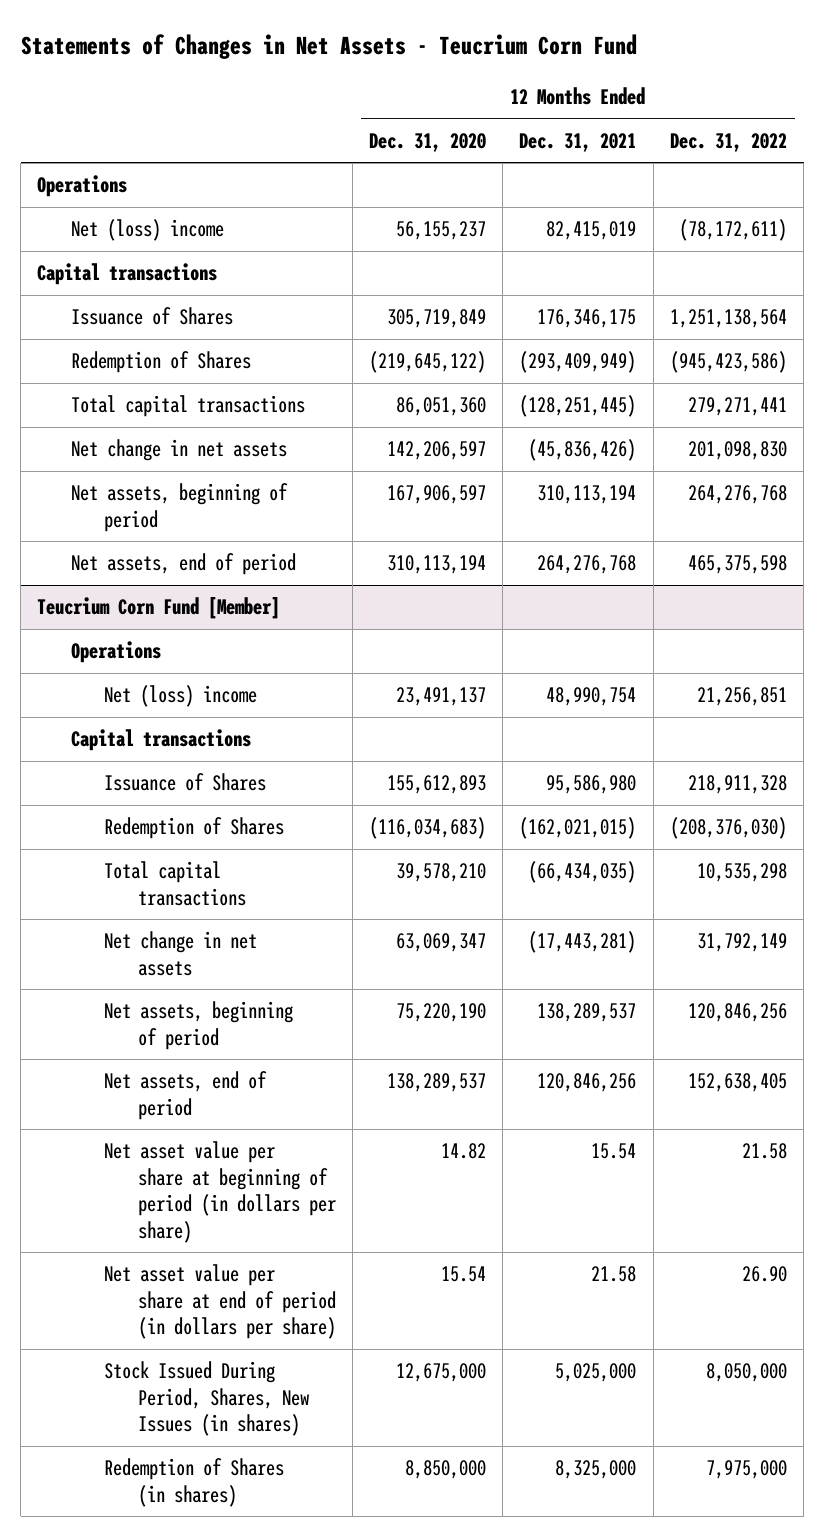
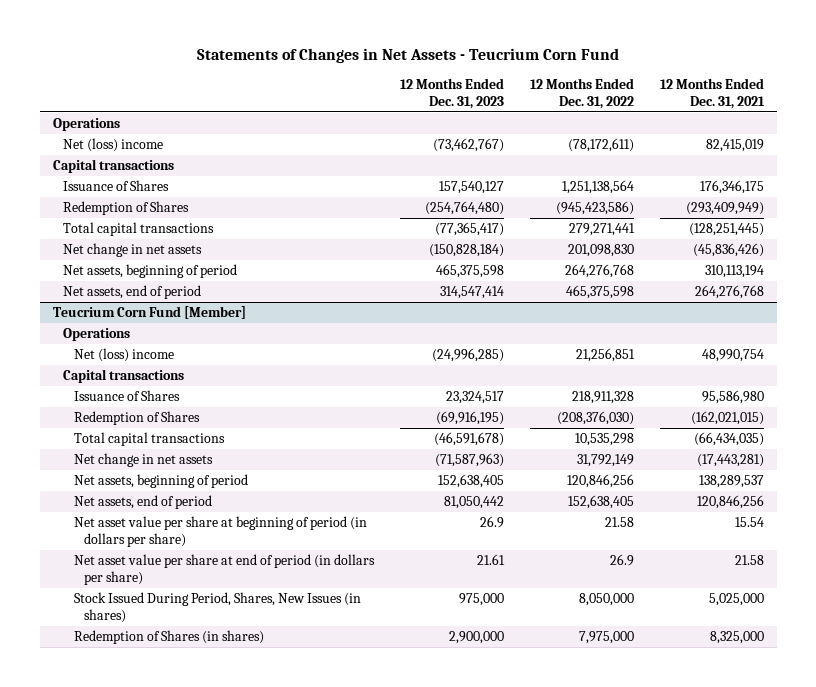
- | 12 Months Ended Dec. 31, 2020 | 12 Months Ended Dec. 31, 2021 | 12 Months Ended Dec. 31, 2022
+ | 12 Months Ended Dec. 31, 2023 | 12 Months Ended Dec. 31, 2022 | 12 Months Ended Dec. 31, 2021
@ Teucrium Corn Fund [Member]
- Net asset value per share at end of period (in dollars per share) | 15.54 | 21.58 | 26.90
+ Net asset value per share at end of period (in dollars per share) | 21.61 | 26.9 | 21.58

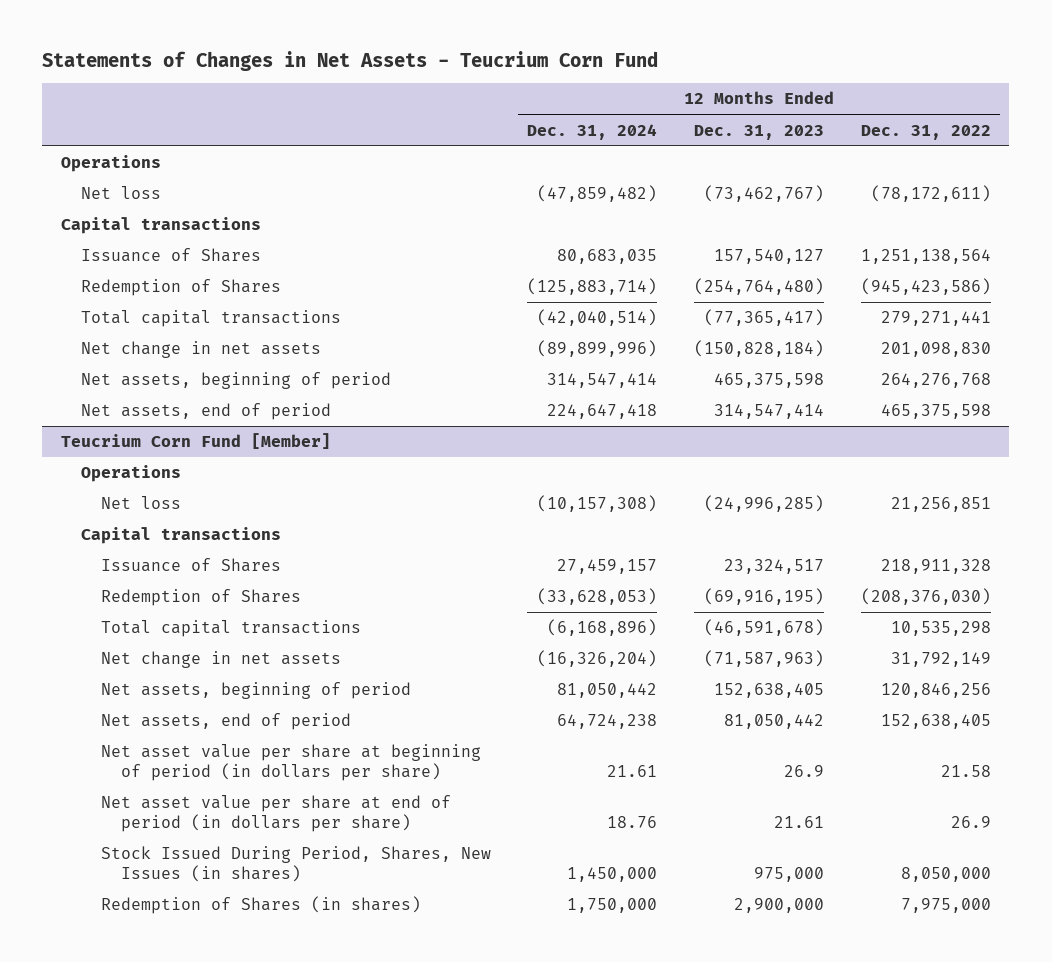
- | 12 Months Ended Dec. 31, 2023 | 12 Months Ended Dec. 31, 2022 | 12 Months Ended Dec. 31, 2021
+ | 12 Months Ended Dec. 31, 2024 | 12 Months Ended Dec. 31, 2023 | 12 Months Ended Dec. 31, 2022
- Net (loss) income | (73,462,767) | (78,172,611) | 82,415,019
+ Net loss | (47,859,482) | (73,462,767) | (78,172,611)
@ Teucrium Corn Fund [Member]
- Net (loss) income | (24,996,285) | 21,256,851 | 48,990,754
+ Net loss | (10,157,308) | (24,996,285) | 21,256,851

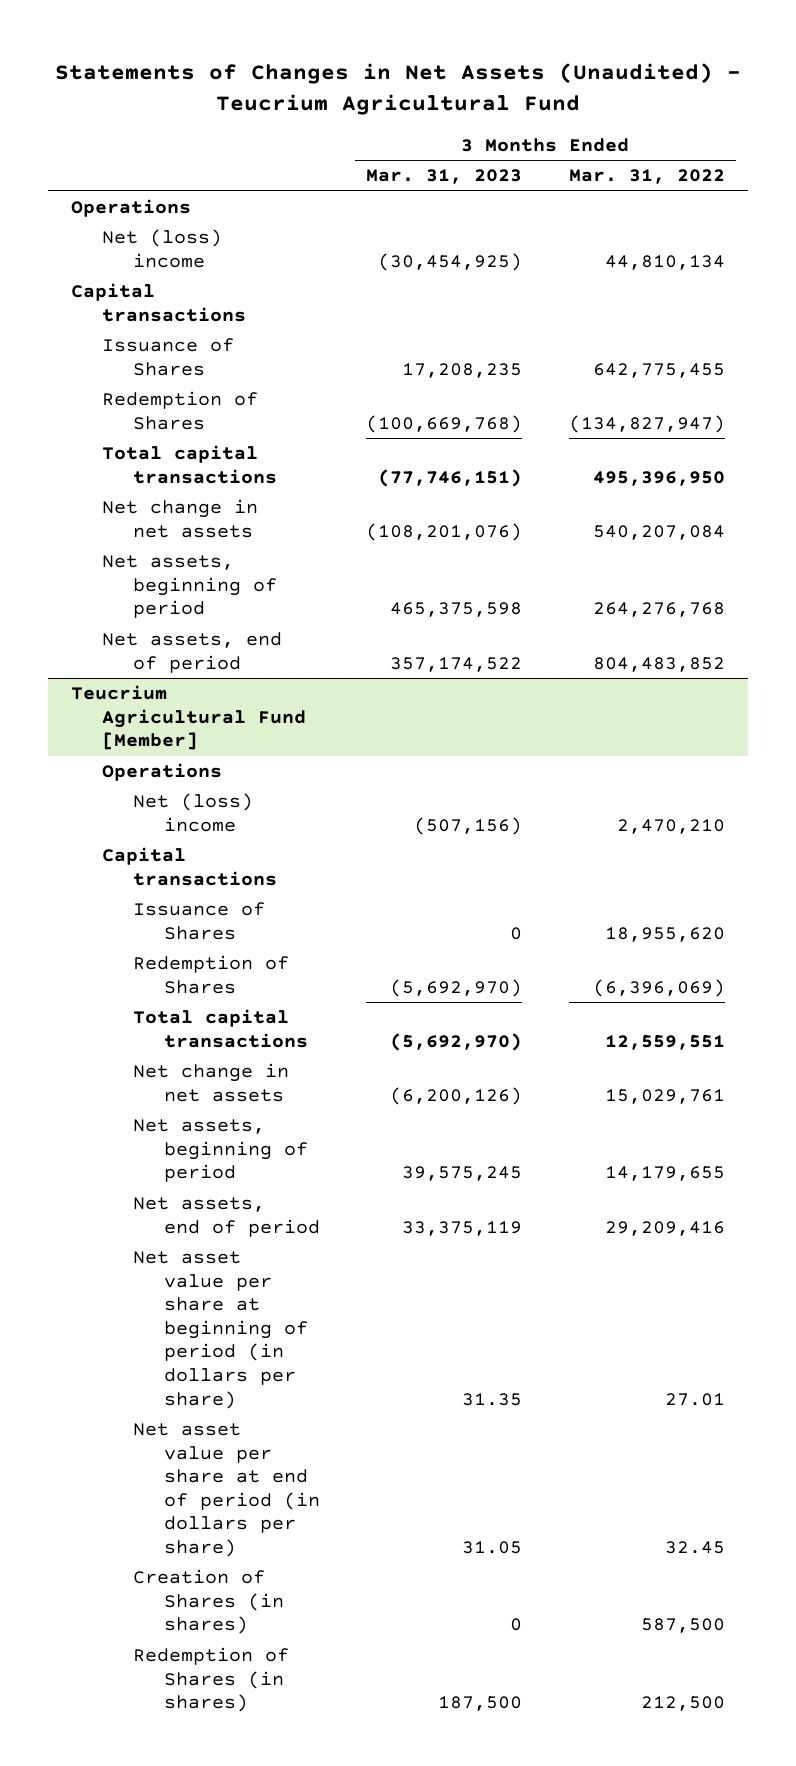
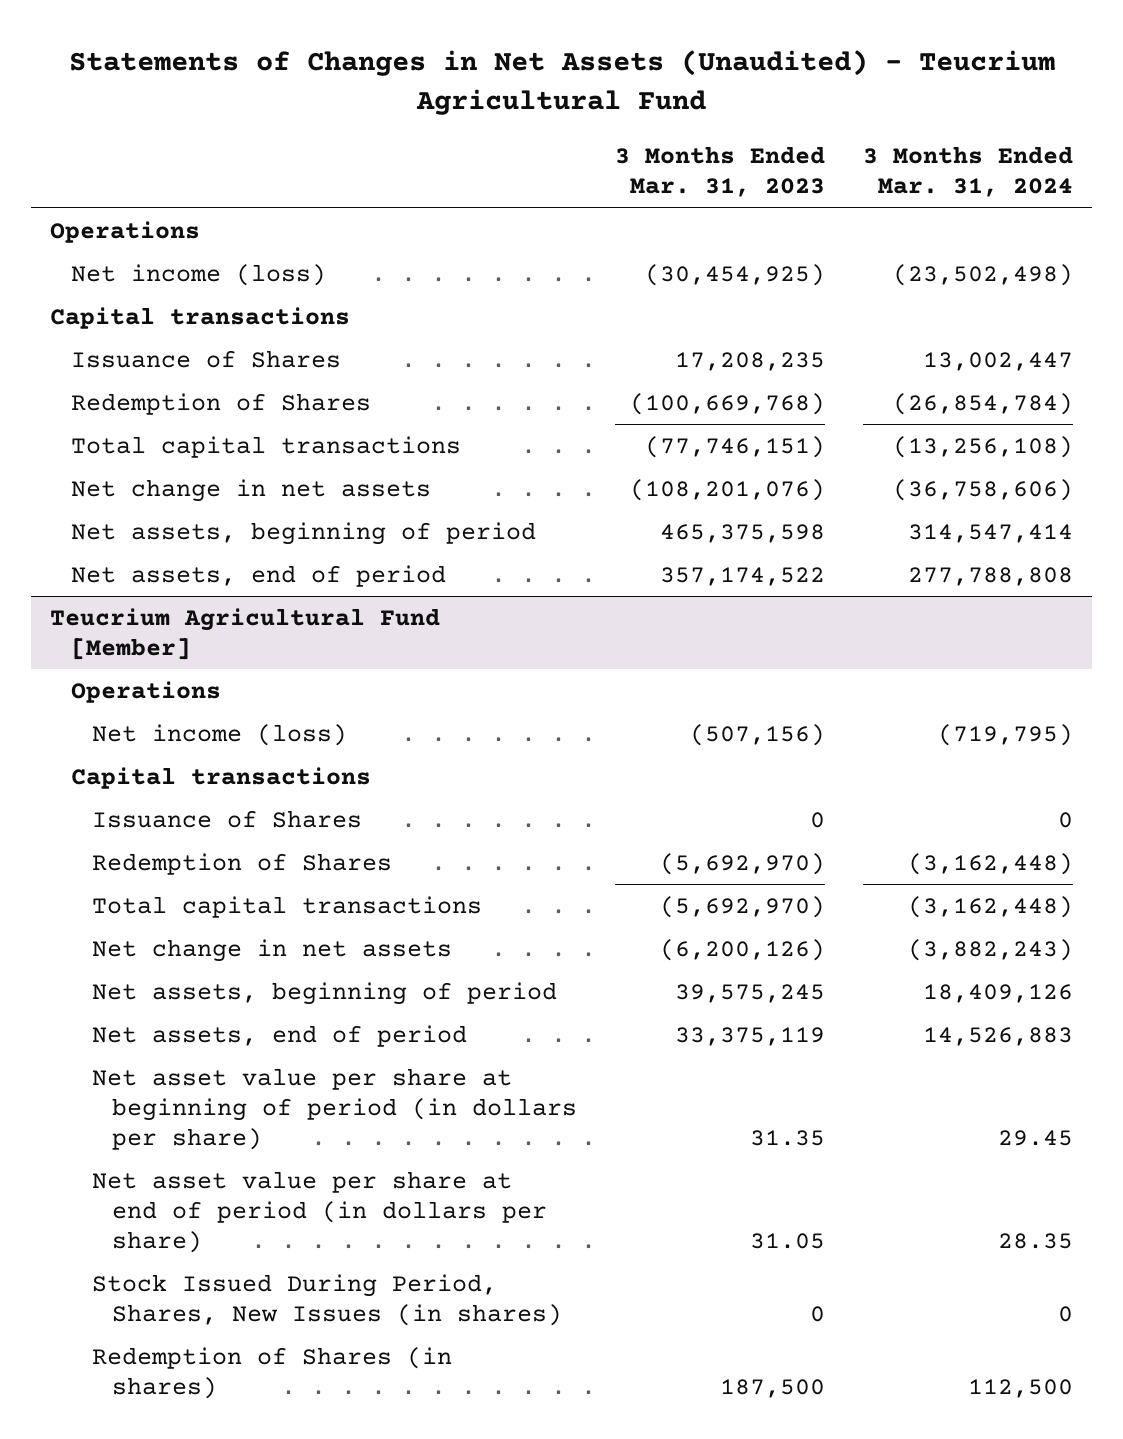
- | 3 Months Ended Mar. 31, 2023 | 3 Months Ended Mar. 31, 2022
+ | 3 Months Ended Mar. 31, 2023 | 3 Months Ended Mar. 31, 2024
- Net (loss) income | (30,454,925) | 44,810,134
+ Net income (loss) | (30,454,925) | (23,502,498)
@ Teucrium Agricultural Fund [Member]
- Net (loss) income | (507,156) | 2,470,210
+ Net income (loss) | (507,156) | (719,795)
- Creation of Shares (in shares) | 0 | 587,500
+ Stock Issued During Period, Shares, New Issues (in shares) | 0 | 0

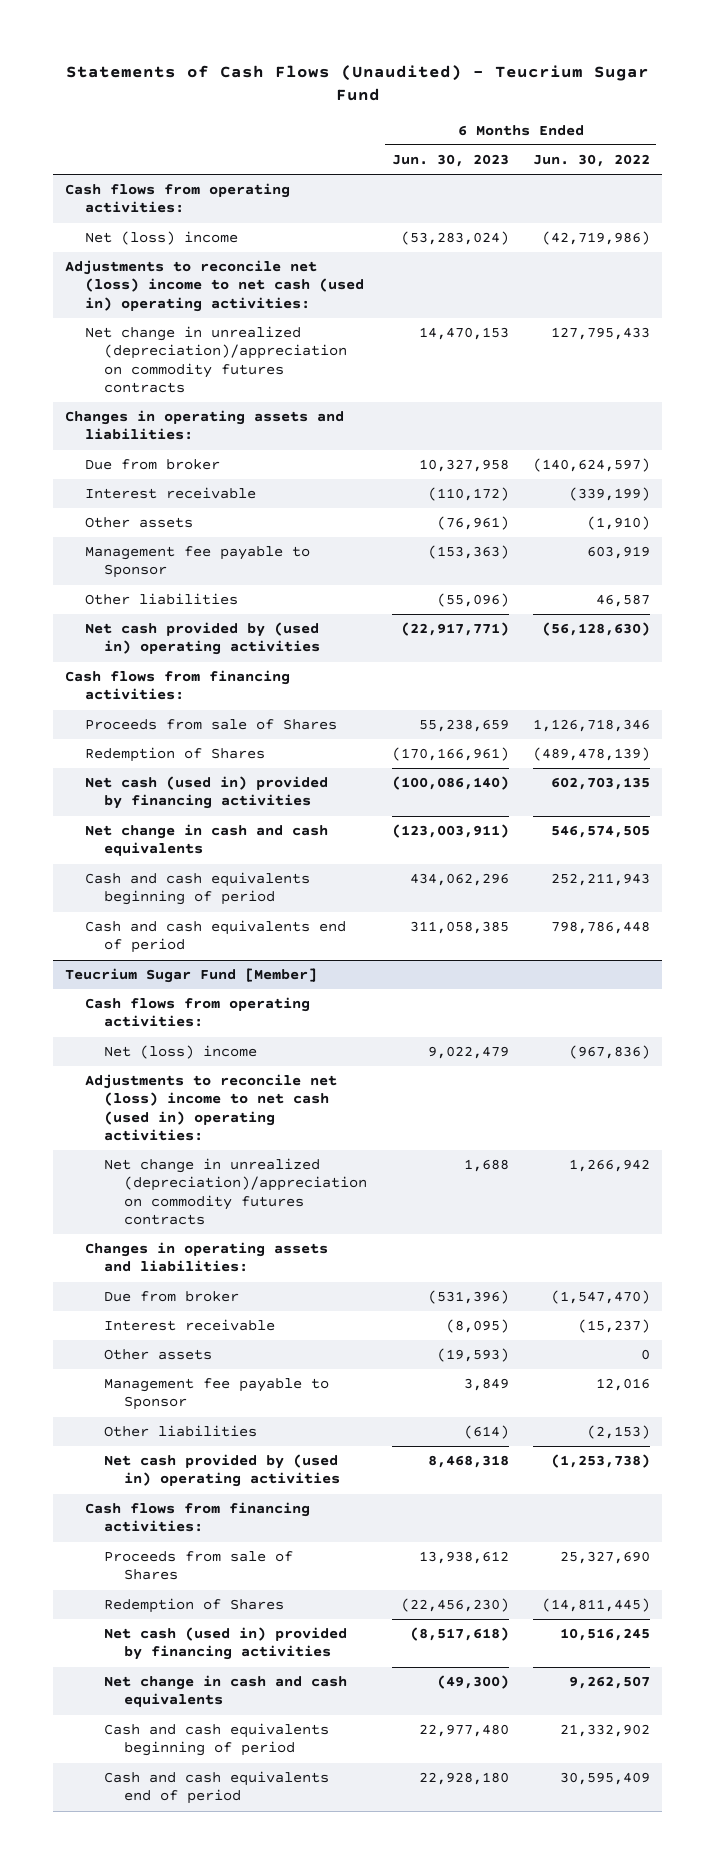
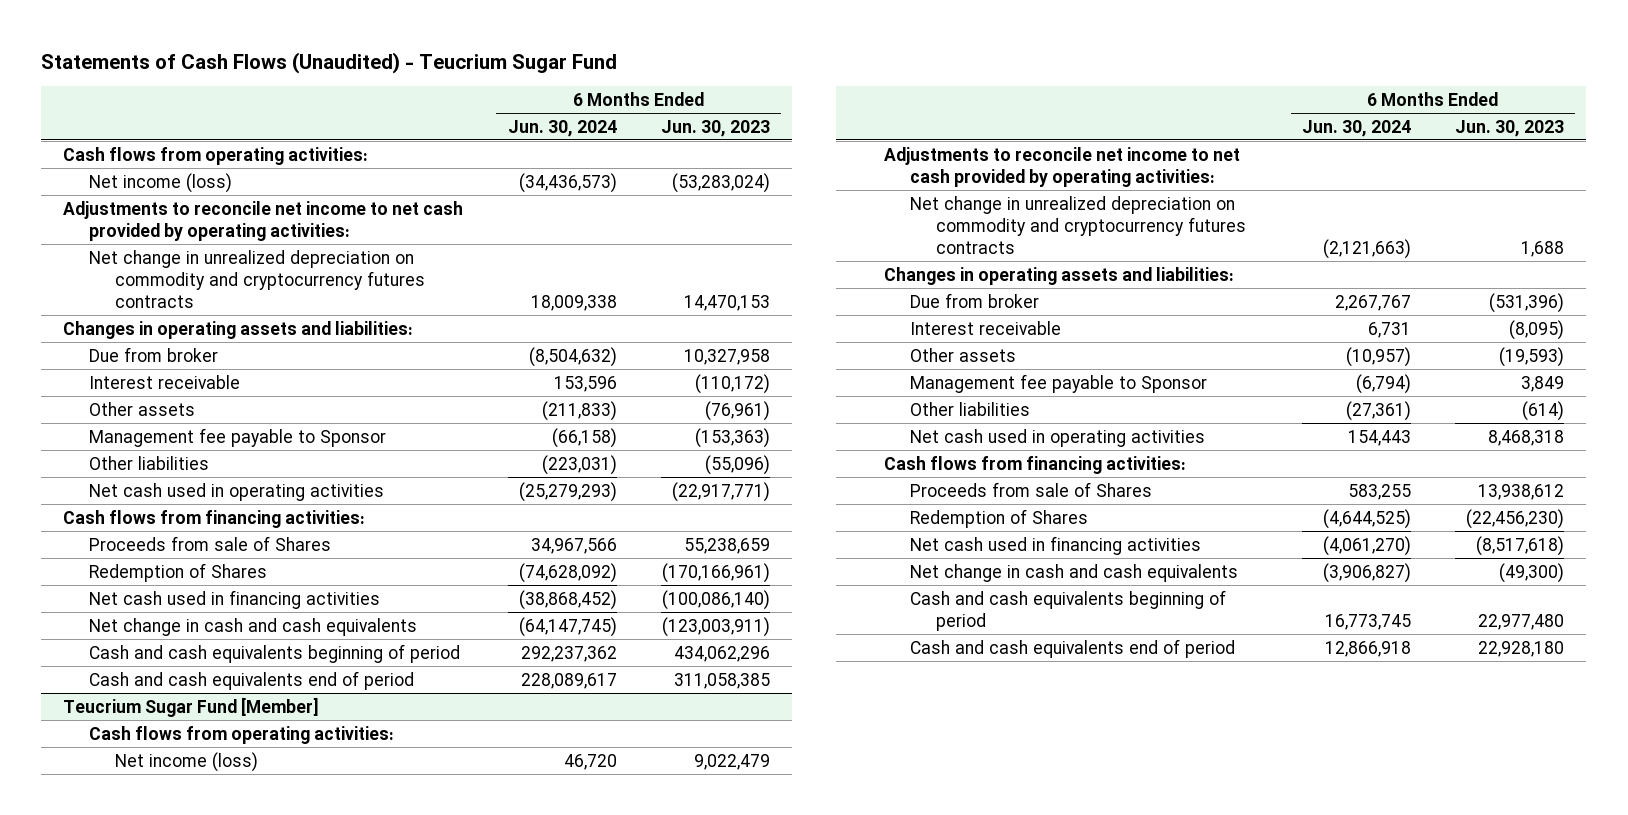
- | 6 Months Ended Jun. 30, 2023 | 6 Months Ended Jun. 30, 2022
+ | 6 Months Ended Jun. 30, 2024 | 6 Months Ended Jun. 30, 2023
- Net (loss) income | (53,283,024) | (42,719,986)
- Adjustments to reconcile net (loss) income to net cash (used in) operating activities:
- Net change in unrealized (depreciation)/appreciation on commodity futures contracts | 14,470,153 | 127,795,433
+ Net income (loss) | (34,436,573) | (53,283,024)
+ Adjustments to reconcile net income to net cash provided by operating activities:
+ Net change in unrealized depreciation on commodity and cryptocurrency futures contracts | 18,009,338 | 14,470,153
- Net cash provided by (used in) operating activities | (22,917,771) | (56,128,630)
+ Net cash used in operating activities | (25,279,293) | (22,917,771)
- Net cash (used in) provided by financing activities | (100,086,140) | 602,703,135
+ Net cash used in financing activities | (38,868,452) | (100,086,140)
@ Teucrium Sugar Fund [Member]
- Net (loss) income | 9,022,479 | (967,836)
- Adjustments to reconcile net (loss) income to net cash (used in) operating activities:
- Net change in unrealized (depreciation)/appreciation on commodity futures contracts | 1,688 | 1,266,942
+ Net income (loss) | 46,720 | 9,022,479
+ Adjustments to reconcile net income to net cash provided by operating activities:
+ Net change in unrealized depreciation on commodity and cryptocurrency futures contracts | (2,121,663) | 1,688
- Net cash provided by (used in) operating activities | 8,468,318 | (1,253,738)
+ Net cash used in operating activities | 154,443 | 8,468,318
- Net cash (used in) provided by financing activities | (8,517,618) | 10,516,245
+ Net cash used in financing activities | (4,061,270) | (8,517,618)

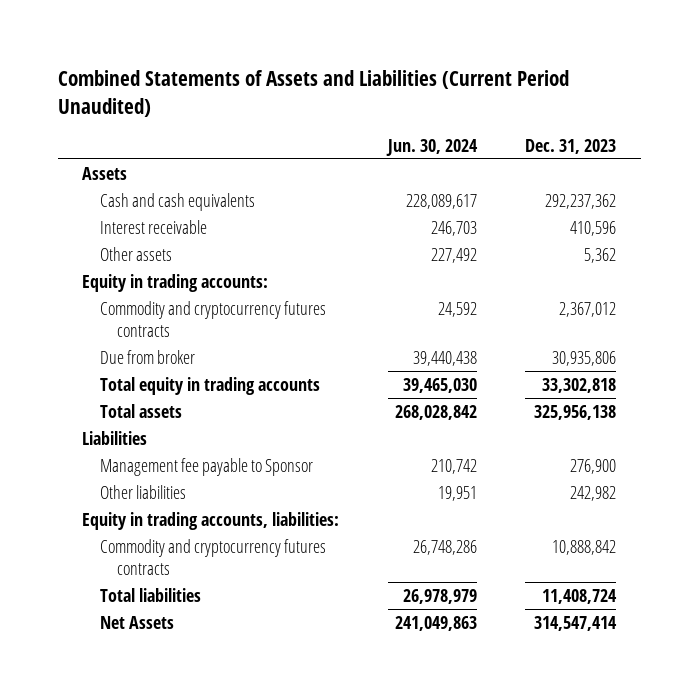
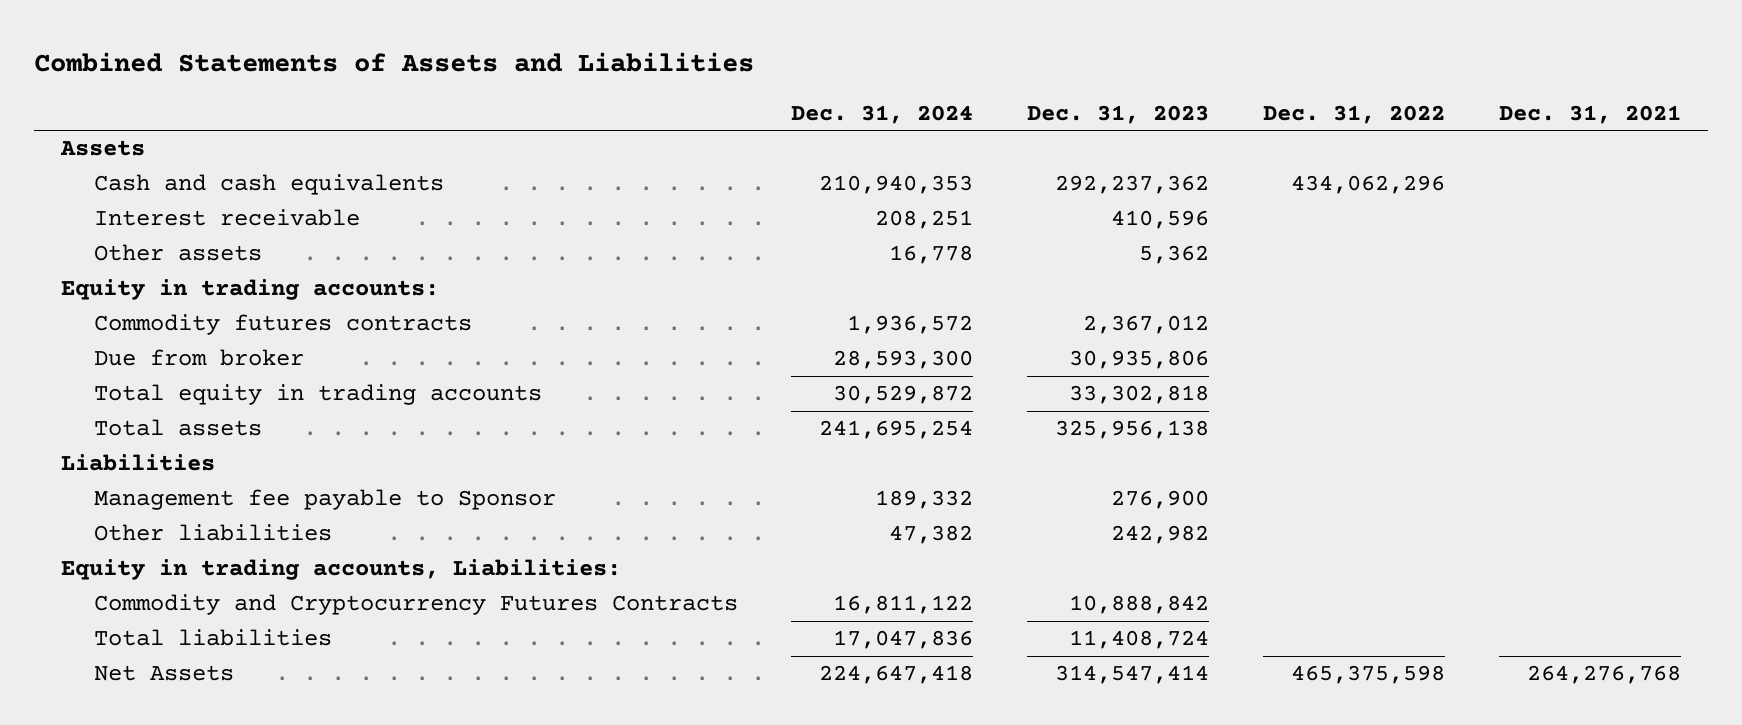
- Combined Statements of Assets and Liabilities (Current Period Unaudited)
+ Combined Statements of Assets and Liabilities
- | Jun. 30, 2024 | Dec. 31, 2023
+ | Dec. 31, 2024 | Dec. 31, 2023 | Dec. 31, 2022 | Dec. 31, 2021
- Commodity and cryptocurrency futures contracts | 24,592 | 2,367,012
+ Commodity futures contracts | 1,936,572 | 2,367,012 | |
- Equity in trading accounts, liabilities:
- Commodity and cryptocurrency futures contracts | 26,748,286 | 10,888,842
+ Equity in trading accounts, Liabilities:
+ Commodity and Cryptocurrency Futures Contracts | 16,811,122 | 10,888,842 | |

